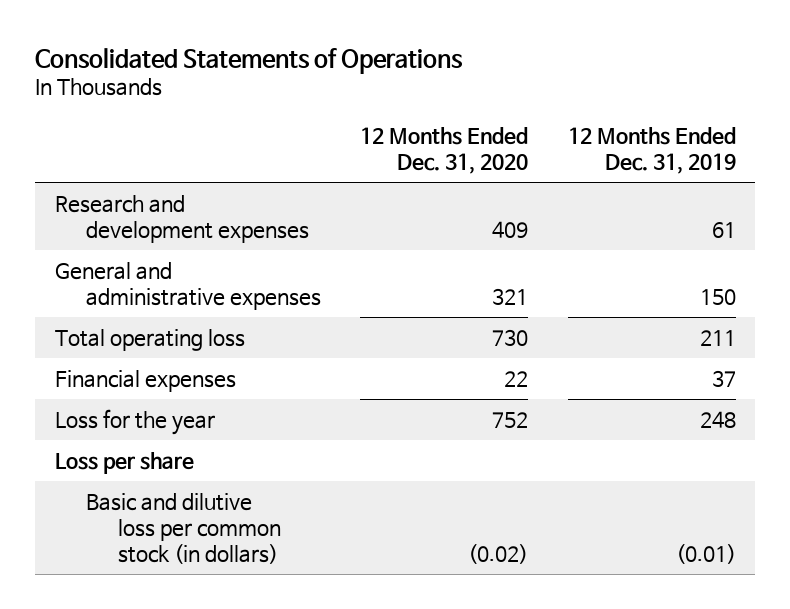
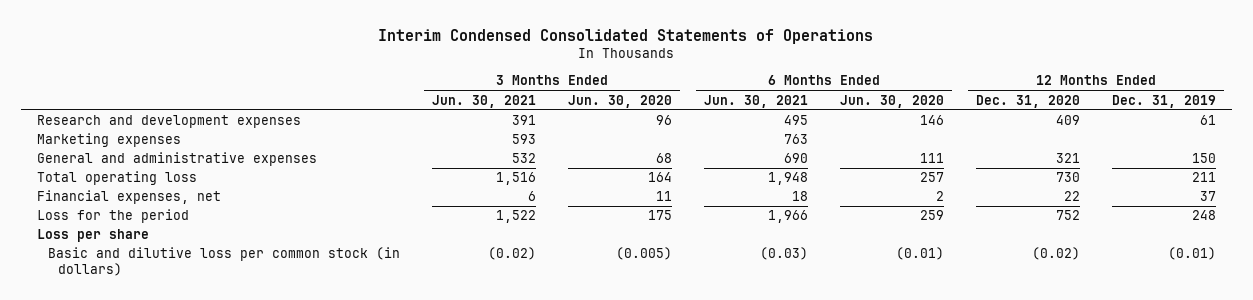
- Consolidated Statements of Operations
+ Interim Condensed Consolidated Statements of Operations
- | 12 Months Ended Dec. 31, 2020 | 12 Months Ended Dec. 31, 2019
+ | 3 Months Ended Jun. 30, 2021 | 3 Months Ended Jun. 30, 2020 | 6 Months Ended Jun. 30, 2021 | 6 Months Ended Jun. 30, 2020 | 12 Months Ended Dec. 31, 2020 | 12 Months Ended Dec. 31, 2019
+ Marketing expenses | 593 | | 763 | | |
- Financial expenses | 22 | 37
- Loss for the year | 752 | 248
+ Financial expenses, net | 6 | 11 | 18 | 2 | 22 | 37
+ Loss for the period | 1,522 | 175 | 1,966 | 259 | 752 | 248

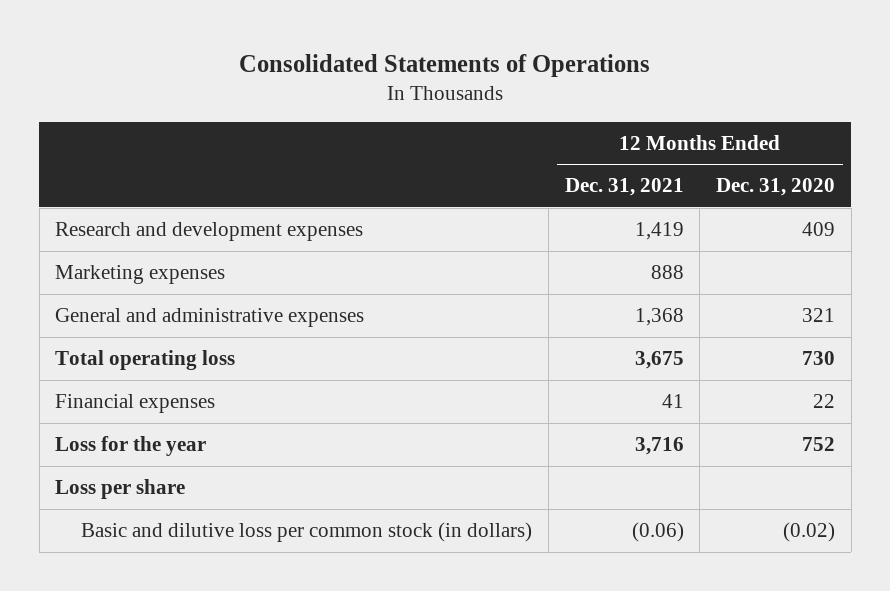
- Interim Condensed Consolidated Statements of Operations
+ Consolidated Statements of Operations
- | 3 Months Ended Jun. 30, 2021 | 3 Months Ended Jun. 30, 2020 | 6 Months Ended Jun. 30, 2021 | 6 Months Ended Jun. 30, 2020 | 12 Months Ended Dec. 31, 2020 | 12 Months Ended Dec. 31, 2019
+ | 12 Months Ended Dec. 31, 2021 | 12 Months Ended Dec. 31, 2020
- Financial expenses, net | 6 | 11 | 18 | 2 | 22 | 37
- Loss for the period | 1,522 | 175 | 1,966 | 259 | 752 | 248
+ Financial expenses | 41 | 22
+ Loss for the year | 3,716 | 752

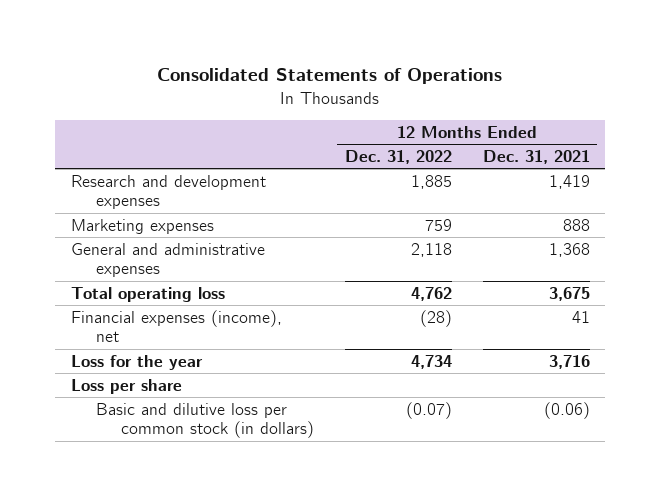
- | 12 Months Ended Dec. 31, 2021 | 12 Months Ended Dec. 31, 2020
+ | 12 Months Ended Dec. 31, 2022 | 12 Months Ended Dec. 31, 2021
- Financial expenses | 41 | 22
+ Financial expenses (income), net | (28) | 41

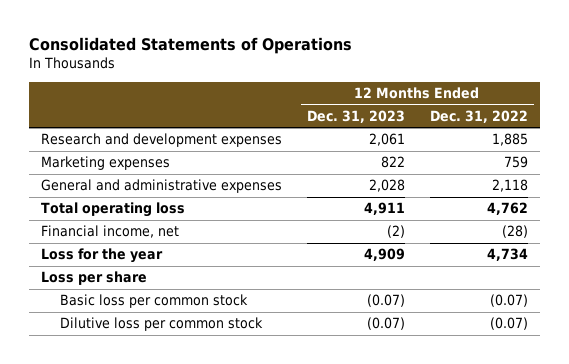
- | 12 Months Ended Dec. 31, 2022 | 12 Months Ended Dec. 31, 2021
+ | 12 Months Ended Dec. 31, 2023 | 12 Months Ended Dec. 31, 2022
- Financial expenses (income), net | (28) | 41
+ Financial income, net | (2) | (28)
- Basic and dilutive loss per common stock (in dollars) | (0.07) | (0.06)
+ Basic loss per common stock | (0.07) | (0.07)
+ Dilutive loss per common stock | (0.07) | (0.07)

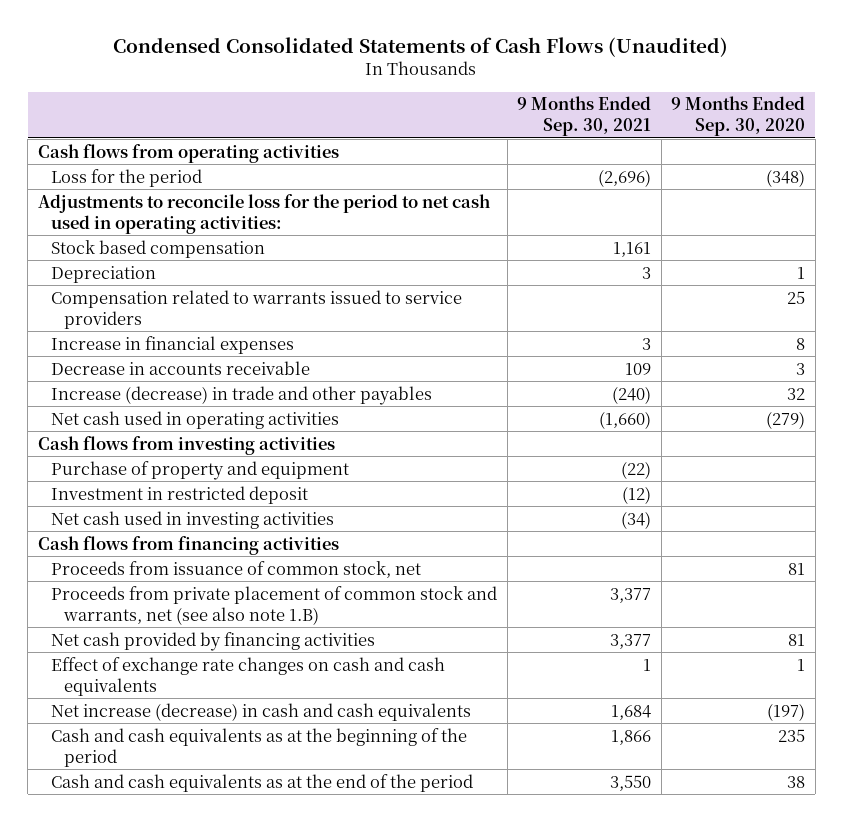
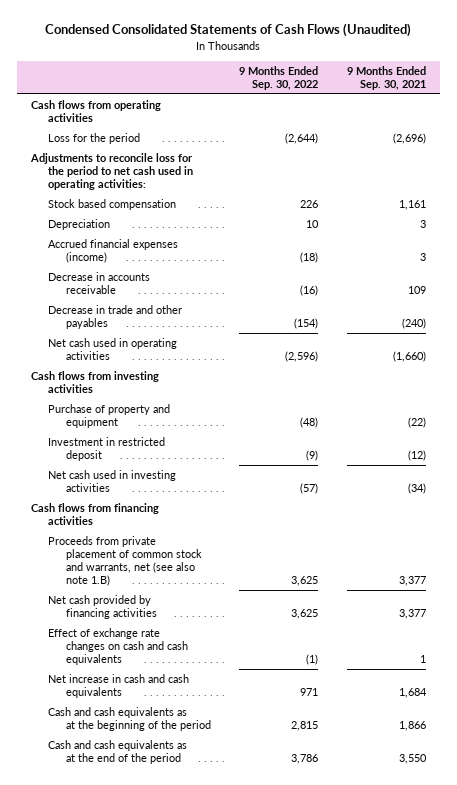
- | 9 Months Ended Sep. 30, 2021 | 9 Months Ended Sep. 30, 2020
+ | 9 Months Ended Sep. 30, 2022 | 9 Months Ended Sep. 30, 2021
- Compensation related to warrants issued to service providers | | 25
- Increase in financial expenses | 3 | 8
+ Accrued financial expenses (income) | (18) | 3
- Increase (decrease) in trade and other payables | (240) | 32
+ Decrease in trade and other payables | (154) | (240)
- Proceeds from issuance of common stock, net | | 81
- Net increase (decrease) in cash and cash equivalents | 1,684 | (197)
+ Net increase in cash and cash equivalents | 971 | 1,684

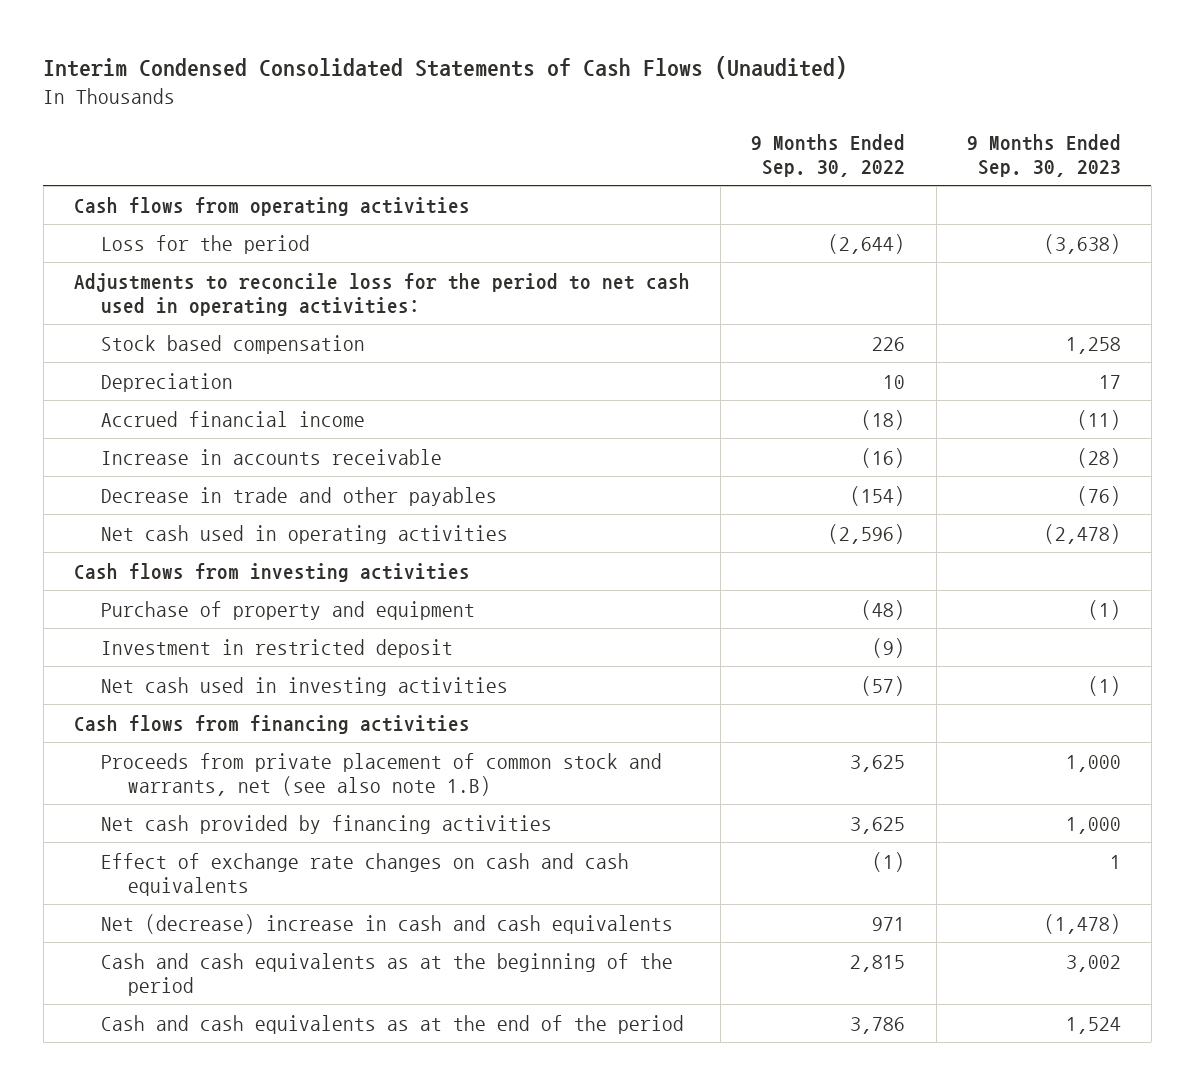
- Condensed Consolidated Statements of Cash Flows (Unaudited)
+ Interim Condensed Consolidated Statements of Cash Flows (Unaudited)
- | 9 Months Ended Sep. 30, 2022 | 9 Months Ended Sep. 30, 2021
+ | 9 Months Ended Sep. 30, 2022 | 9 Months Ended Sep. 30, 2023
- Accrued financial expenses (income) | (18) | 3
- Decrease in accounts receivable | (16) | 109
+ Accrued financial income | (18) | (11)
+ Increase in accounts receivable | (16) | (28)
- Net increase in cash and cash equivalents | 971 | 1,684
+ Net (decrease) increase in cash and cash equivalents | 971 | (1,478)

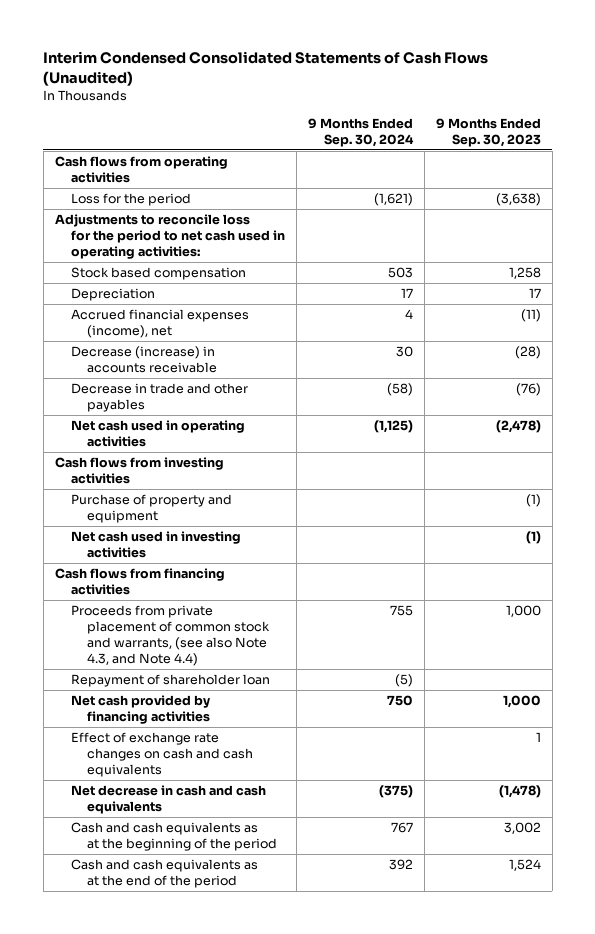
- | 9 Months Ended Sep. 30, 2022 | 9 Months Ended Sep. 30, 2023
+ | 9 Months Ended Sep. 30, 2024 | 9 Months Ended Sep. 30, 2023
- Accrued financial income | (18) | (11)
- Increase in accounts receivable | (16) | (28)
+ Accrued financial expenses (income), net | 4 | (11)
+ Decrease (increase) in accounts receivable | 30 | (28)
- Investment in restricted deposit | (9) |
- Proceeds from private placement of common stock and warrants, net (see also note 1.B) | 3,625 | 1,000
+ Proceeds from private placement of common stock and warrants, (see also Note 4.3, and Note 4.4) | 755 | 1,000
+ Repayment of shareholder loan | (5) |
- Net (decrease) increase in cash and cash equivalents | 971 | (1,478)
+ Net decrease in cash and cash equivalents | (375) | (1,478)

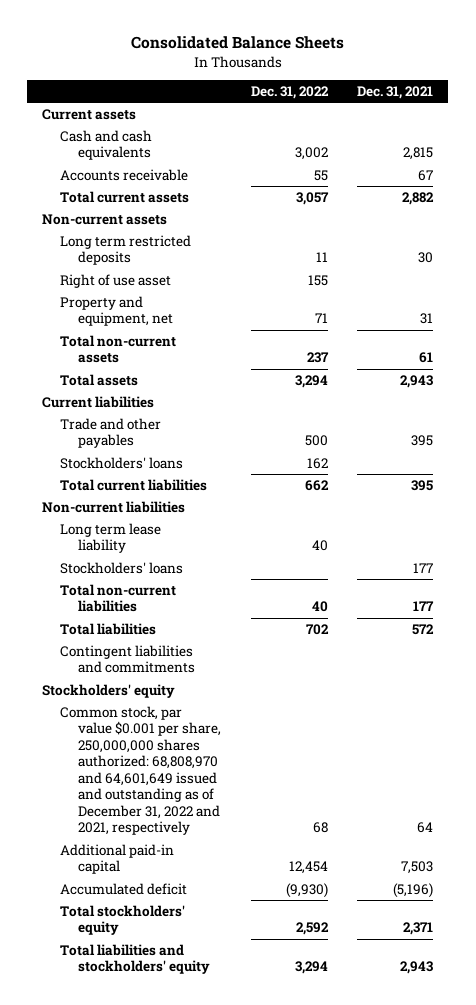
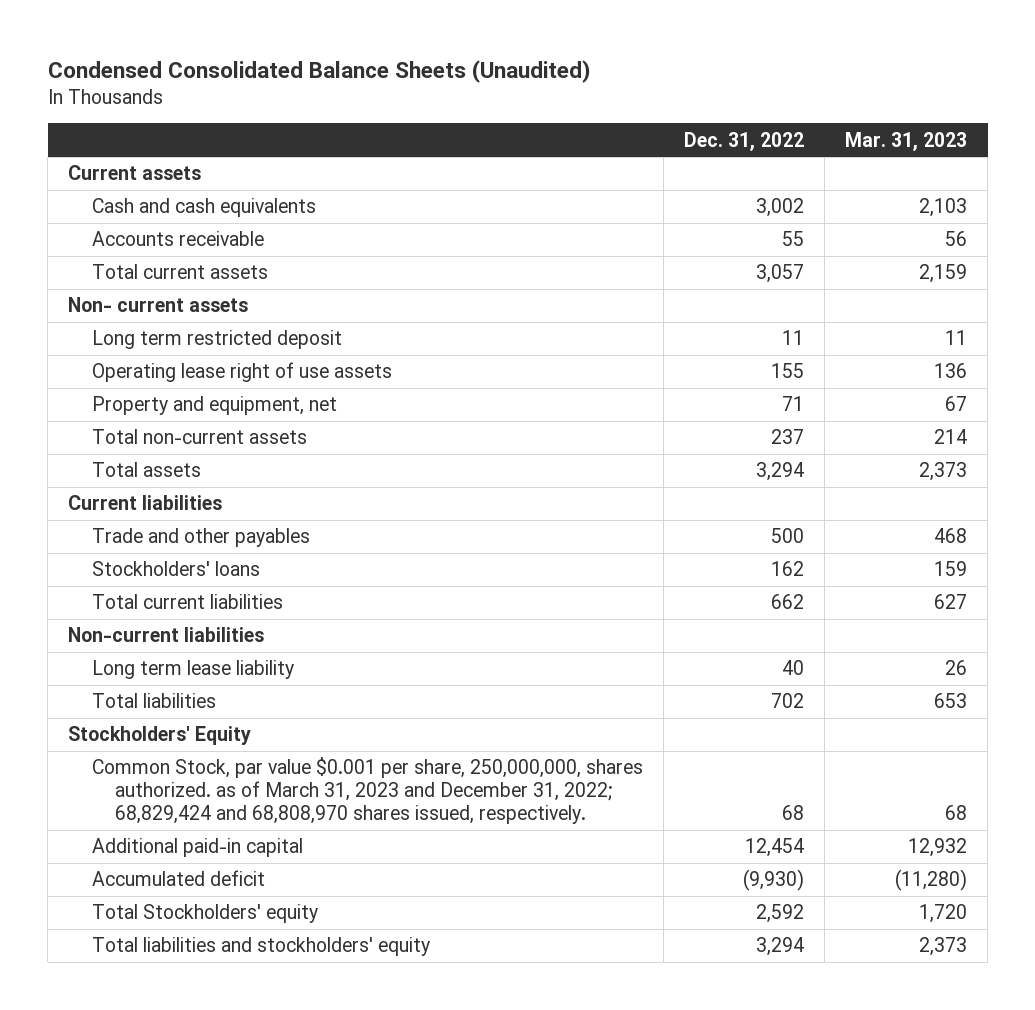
- Consolidated Balance Sheets
+ Condensed Consolidated Balance Sheets (Unaudited)
- | Dec. 31, 2022 | Dec. 31, 2021
+ | Dec. 31, 2022 | Mar. 31, 2023
- Non-current assets
- Long term restricted deposits | 11 | 30
- Right of use asset | 155 |
+ Non- current assets
+ Long term restricted deposit | 11 | 11
+ Operating lease right of use assets | 155 | 136
- Stockholders' loans | | 177
- Total non-current liabilities | 40 | 177
- Contingent liabilities and commitments
- Stockholders' equity
- Common stock, par value $0.001 per share, 250,000,000 shares authorized: 68,808,970 and 64,601,649 issued and outstanding as of December 31, 2022 and 2021, respectively | 68 | 64
+ Stockholders' Equity
+ Common Stock, par value $0.001 per share, 250,000,000, shares authorized. as of March 31, 2023 and December 31, 2022; 68,829,424 and 68,808,970 shares issued, respectively. | 68 | 68
- Total stockholders' equity | 2,592 | 2,371
+ Total Stockholders' equity | 2,592 | 1,720

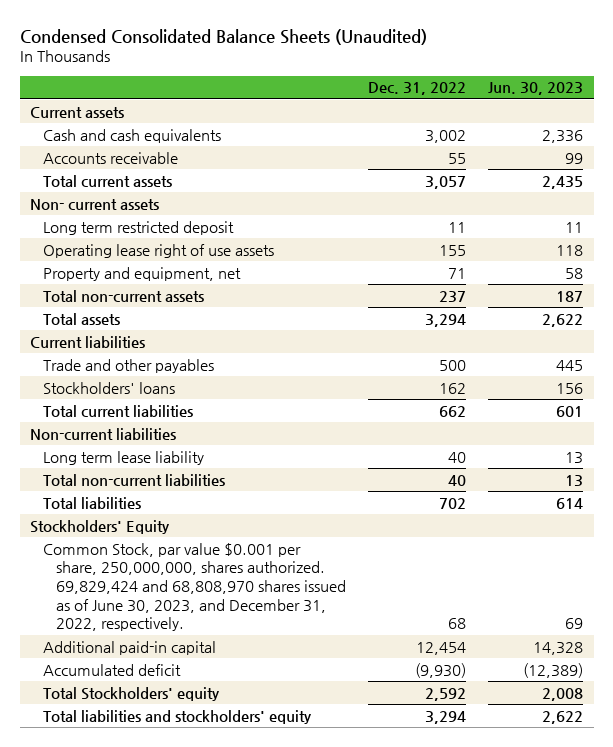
- | Dec. 31, 2022 | Mar. 31, 2023
+ | Dec. 31, 2022 | Jun. 30, 2023
+ Total non-current liabilities | 40 | 13
- Common Stock, par value $0.001 per share, 250,000,000, shares authorized. as of March 31, 2023 and December 31, 2022; 68,829,424 and 68,808,970 shares issued, respectively. | 68 | 68
+ Common Stock, par value $0.001 per share, 250,000,000, shares authorized. 69,829,424 and 68,808,970 shares issued as of June 30, 2023, and December 31, 2022, respectively. | 68 | 69

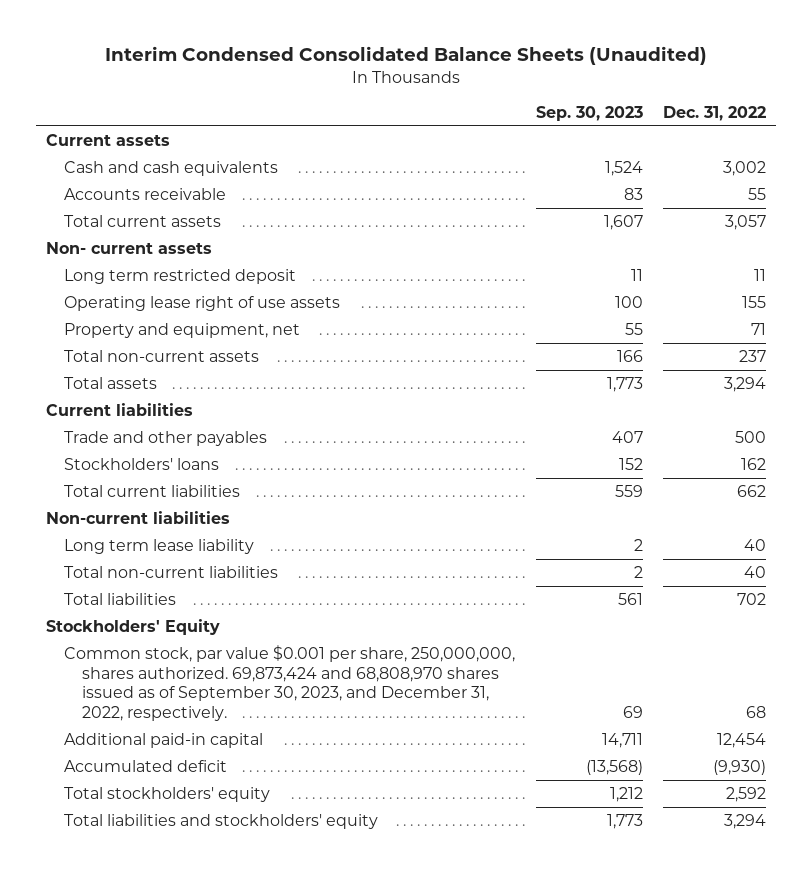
- Condensed Consolidated Balance Sheets (Unaudited)
+ Interim Condensed Consolidated Balance Sheets (Unaudited)
- | Dec. 31, 2022 | Jun. 30, 2023
+ | Sep. 30, 2023 | Dec. 31, 2022
- Common Stock, par value $0.001 per share, 250,000,000, shares authorized. 69,829,424 and 68,808,970 shares issued as of June 30, 2023, and December 31, 2022, respectively. | 68 | 69
+ Common stock, par value $0.001 per share, 250,000,000, shares authorized. 69,873,424 and 68,808,970 shares issued as of September 30, 2023, and December 31, 2022, respectively. | 69 | 68
- Total Stockholders' equity | 2,592 | 2,008
+ Total stockholders' equity | 1,212 | 2,592

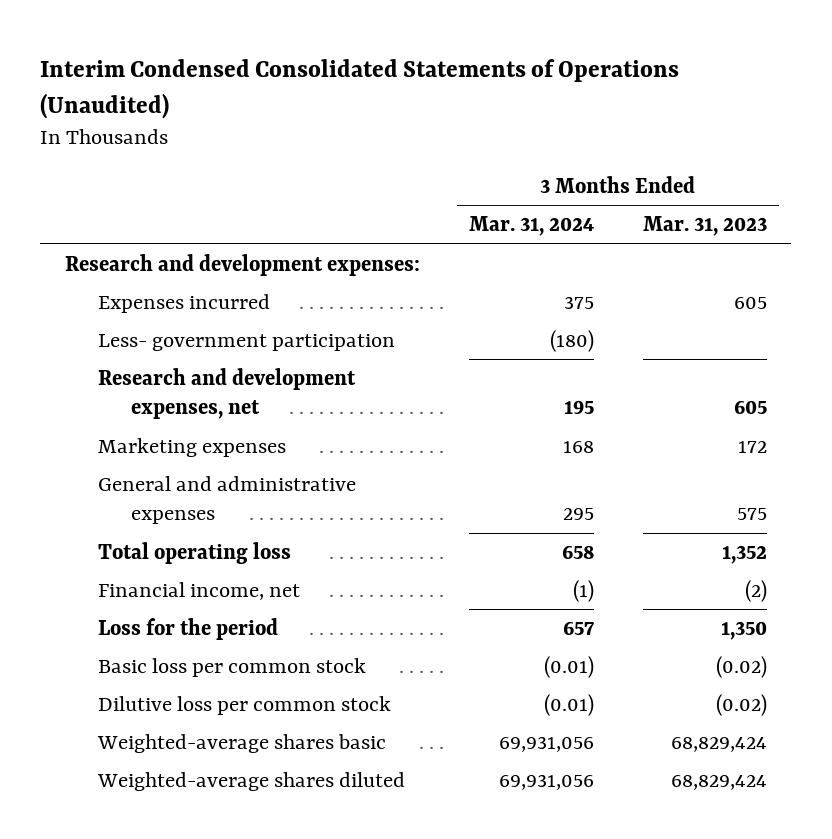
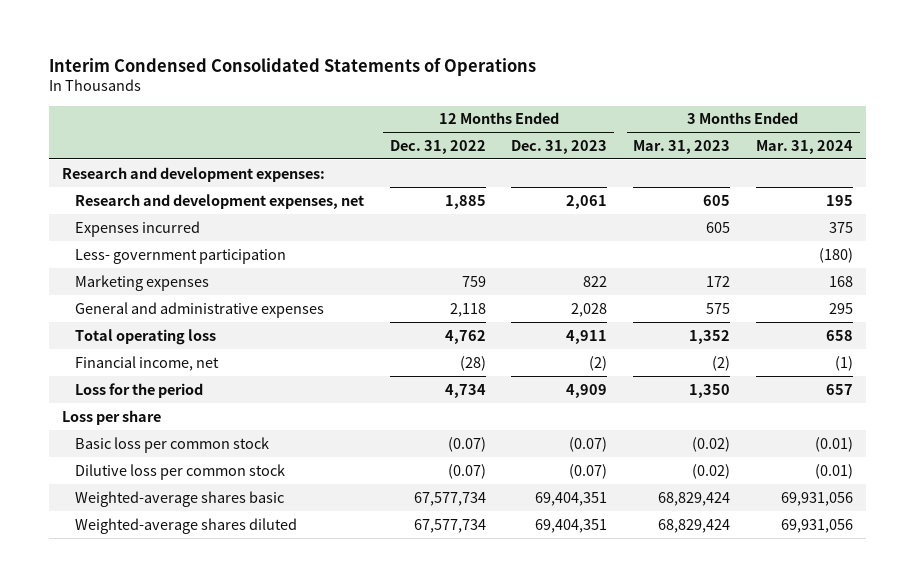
- Interim Condensed Consolidated Statements of Operations (Unaudited)
+ Interim Condensed Consolidated Statements of Operations
- | 3 Months Ended Mar. 31, 2024 | 3 Months Ended Mar. 31, 2023
+ | 12 Months Ended Dec. 31, 2022 | 12 Months Ended Dec. 31, 2023 | 3 Months Ended Mar. 31, 2023 | 3 Months Ended Mar. 31, 2024
moved up: Research and development expenses, net | 1,885 | 2,061 | 605 | 195
+ Loss per share

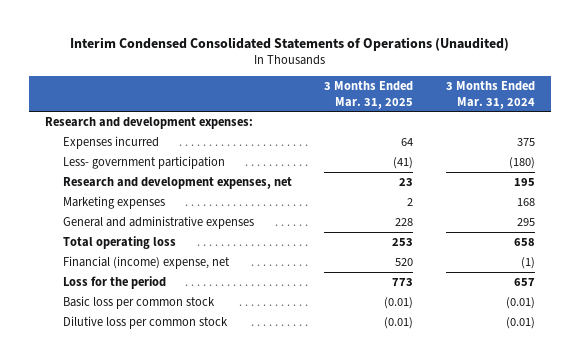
- Interim Condensed Consolidated Statements of Operations
+ Interim Condensed Consolidated Statements of Operations (Unaudited)
- | 12 Months Ended Dec. 31, 2022 | 12 Months Ended Dec. 31, 2023 | 3 Months Ended Mar. 31, 2023 | 3 Months Ended Mar. 31, 2024
+ | 3 Months Ended Mar. 31, 2025 | 3 Months Ended Mar. 31, 2024
moved down: Research and development expenses, net | 23 | 195
- Financial income, net | (28) | (2) | (2) | (1)
+ Financial (income) expense, net | 520 | (1)
- Loss per share
- Weighted-average shares basic | 67,577,734 | 69,404,351 | 68,829,424 | 69,931,056
- Weighted-average shares diluted | 67,577,734 | 69,404,351 | 68,829,424 | 69,931,056

